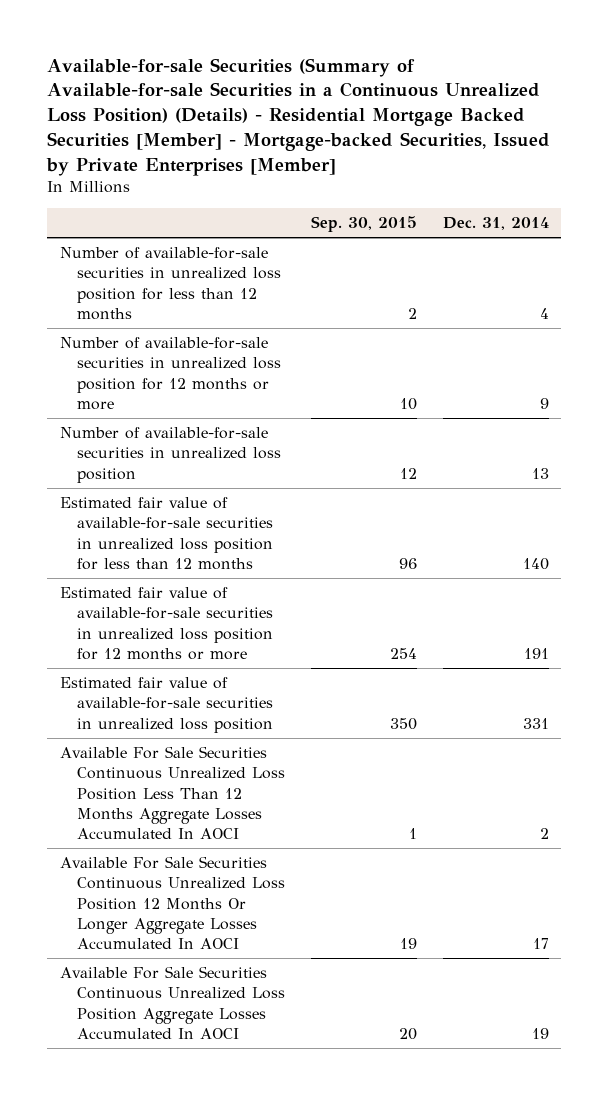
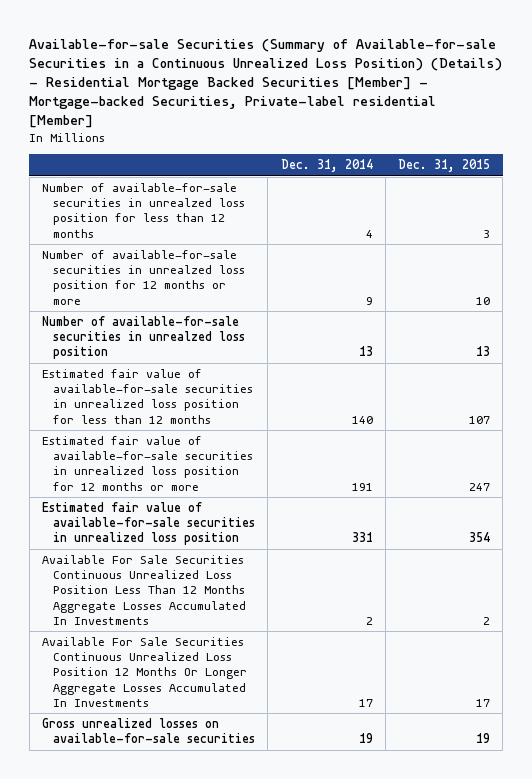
- Available-for-sale Securities (Summary of Available-for-sale Securities in a Continuous Unrealized Loss Position) (Details) - Residential Mortgage Backed Securities [Member] - Mortgage-backed Securities, Issued by Private Enterprises [Member]
+ Available-for-sale Securities (Summary of Available-for-sale Securities in a Continuous Unrealized Loss Position) (Details) - Residential Mortgage Backed Securities [Member] - Mortgage-backed Securities, Private-label residential [Member]
- | Sep. 30, 2015 | Dec. 31, 2014
+ | Dec. 31, 2014 | Dec. 31, 2015
- Number of available-for-sale securities in unrealized loss position for less than 12 months | 2 | 4
- Number of available-for-sale securities in unrealized loss position for 12 months or more | 10 | 9
- Number of available-for-sale securities in unrealized loss position | 12 | 13
+ Number of available-for-sale securities in unrealzed loss position for less than 12 months | 4 | 3
+ Number of available-for-sale securities in unrealzed loss position for 12 months or more | 9 | 10
+ Number of available-for-sale securities in unrealzed loss position | 13 | 13
- Available For Sale Securities Continuous Unrealized Loss Position Less Than 12 Months Aggregate Losses Accumulated In AOCI | 1 | 2
- Available For Sale Securities Continuous Unrealized Loss Position 12 Months Or Longer Aggregate Losses Accumulated In AOCI | 19 | 17
- Available For Sale Securities Continuous Unrealized Loss Position Aggregate Losses Accumulated In AOCI | 20 | 19
+ Available For Sale Securities Continuous Unrealized Loss Position Less Than 12 Months Aggregate Losses Accumulated In Investments | 2 | 2
+ Available For Sale Securities Continuous Unrealized Loss Position 12 Months Or Longer Aggregate Losses Accumulated In Investments | 17 | 17
+ Gross unrealized losses on available-for-sale securities | 19 | 19

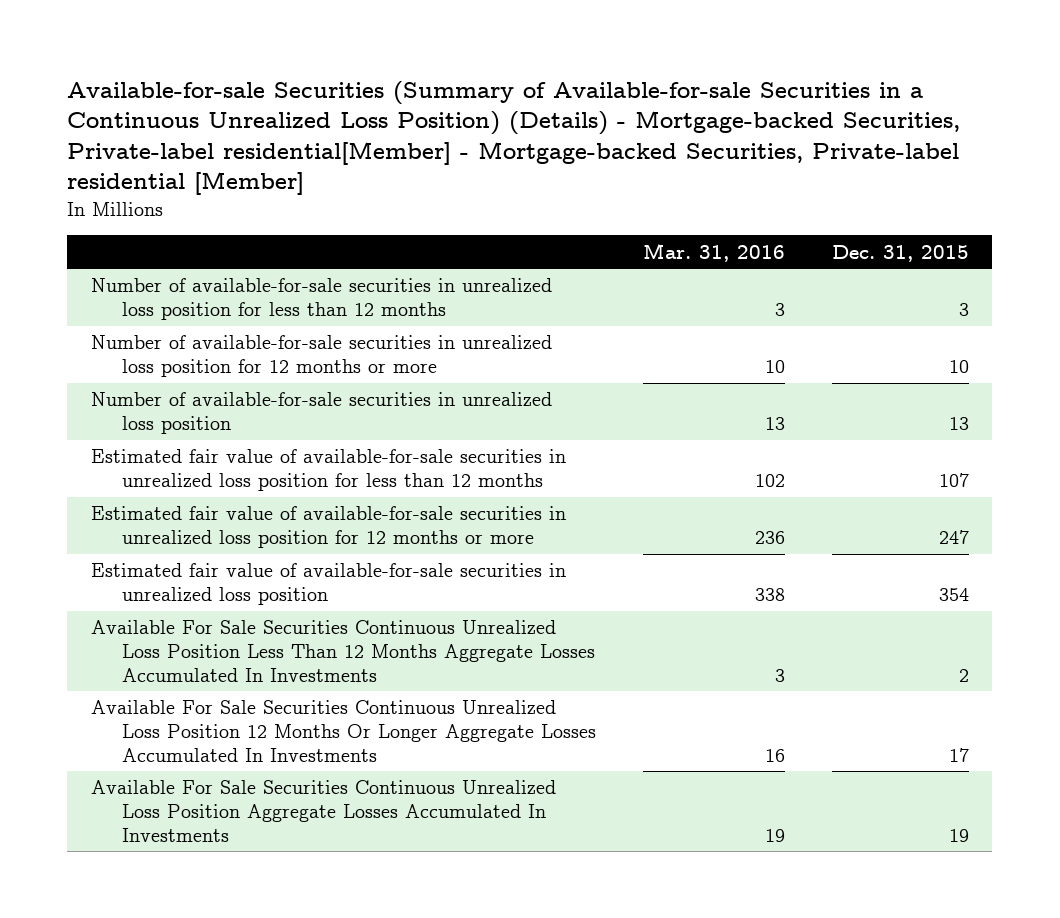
- Available-for-sale Securities (Summary of Available-for-sale Securities in a Continuous Unrealized Loss Position) (Details) - Residential Mortgage Backed Securities [Member] - Mortgage-backed Securities, Private-label residential [Member]
+ Available-for-sale Securities (Summary of Available-for-sale Securities in a Continuous Unrealized Loss Position) (Details) - Mortgage-backed Securities, Private-label residential[Member] - Mortgage-backed Securities, Private-label residential [Member]
- | Dec. 31, 2014 | Dec. 31, 2015
+ | Mar. 31, 2016 | Dec. 31, 2015
- Number of available-for-sale securities in unrealzed loss position for less than 12 months | 4 | 3
- Number of available-for-sale securities in unrealzed loss position for 12 months or more | 9 | 10
- Number of available-for-sale securities in unrealzed loss position | 13 | 13
+ Number of available-for-sale securities in unrealized loss position for less than 12 months | 3 | 3
+ Number of available-for-sale securities in unrealized loss position for 12 months or more | 10 | 10
+ Number of available-for-sale securities in unrealized loss position | 13 | 13
- Gross unrealized losses on available-for-sale securities | 19 | 19
+ Available For Sale Securities Continuous Unrealized Loss Position Aggregate Losses Accumulated In Investments | 19 | 19

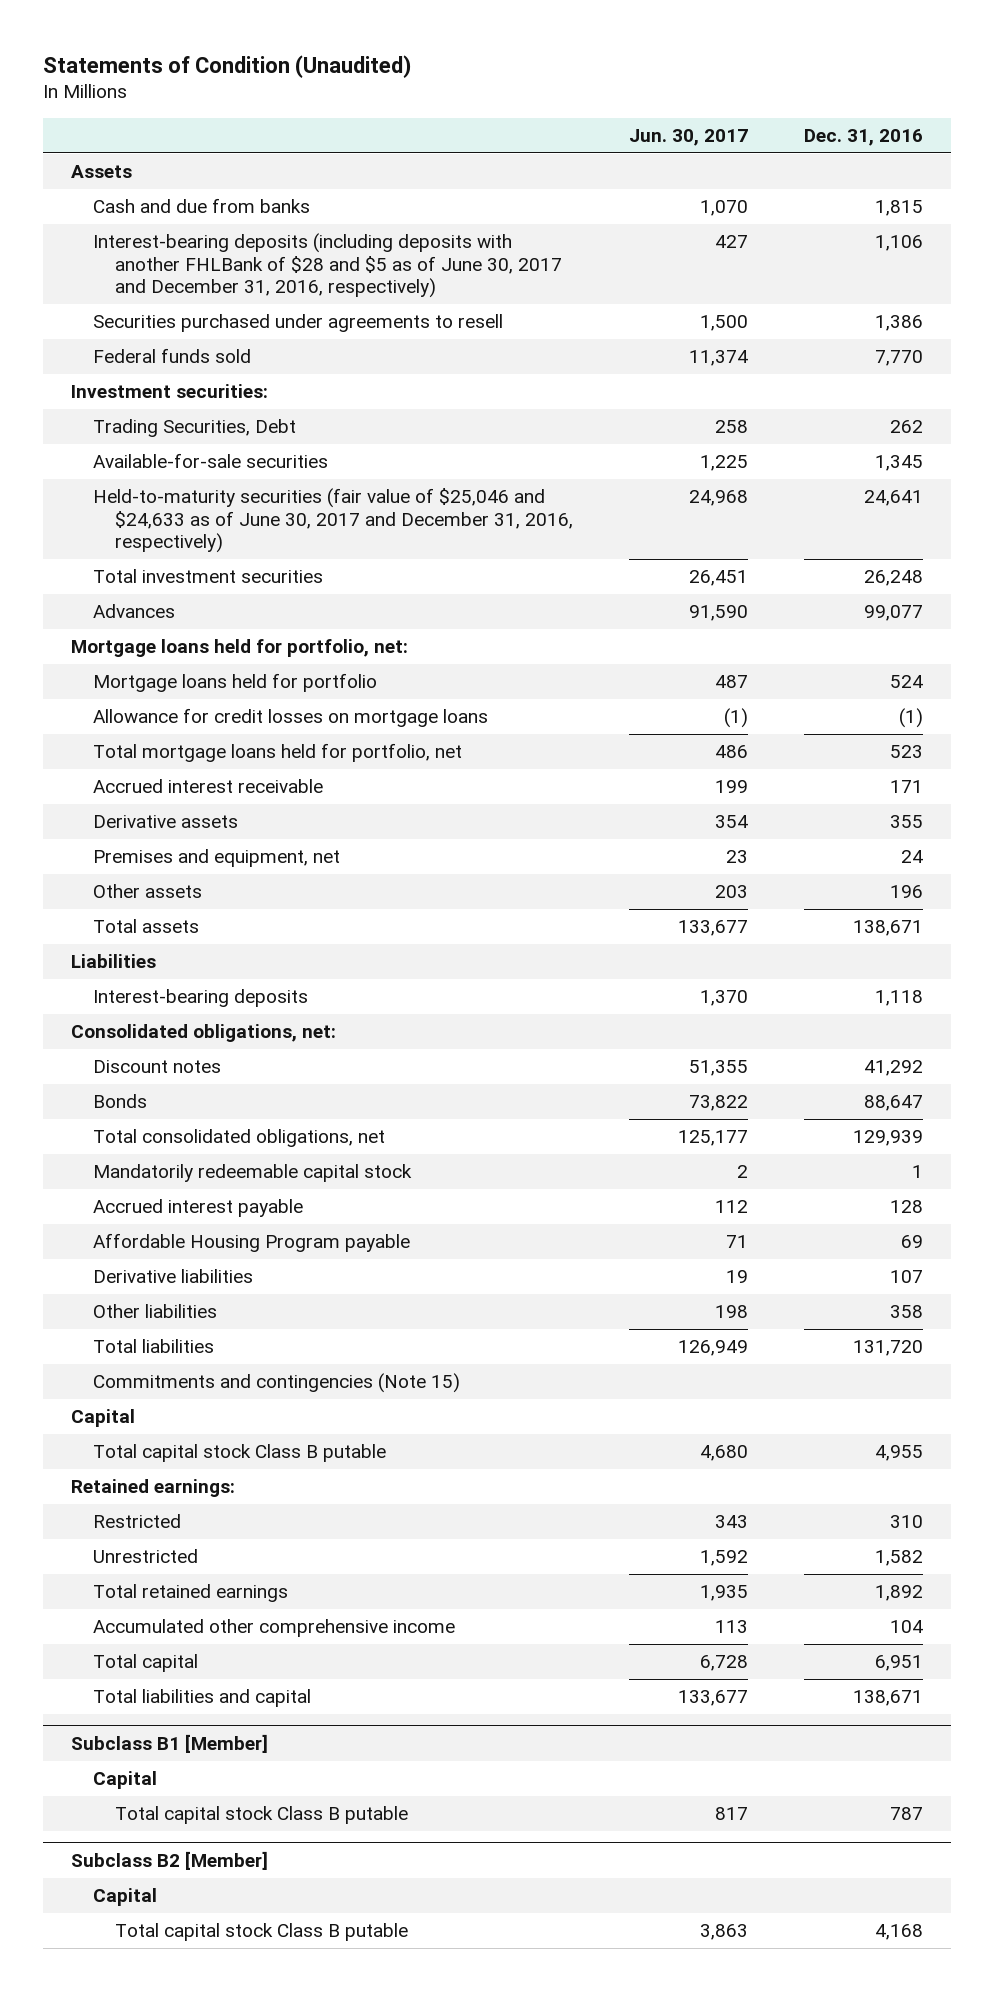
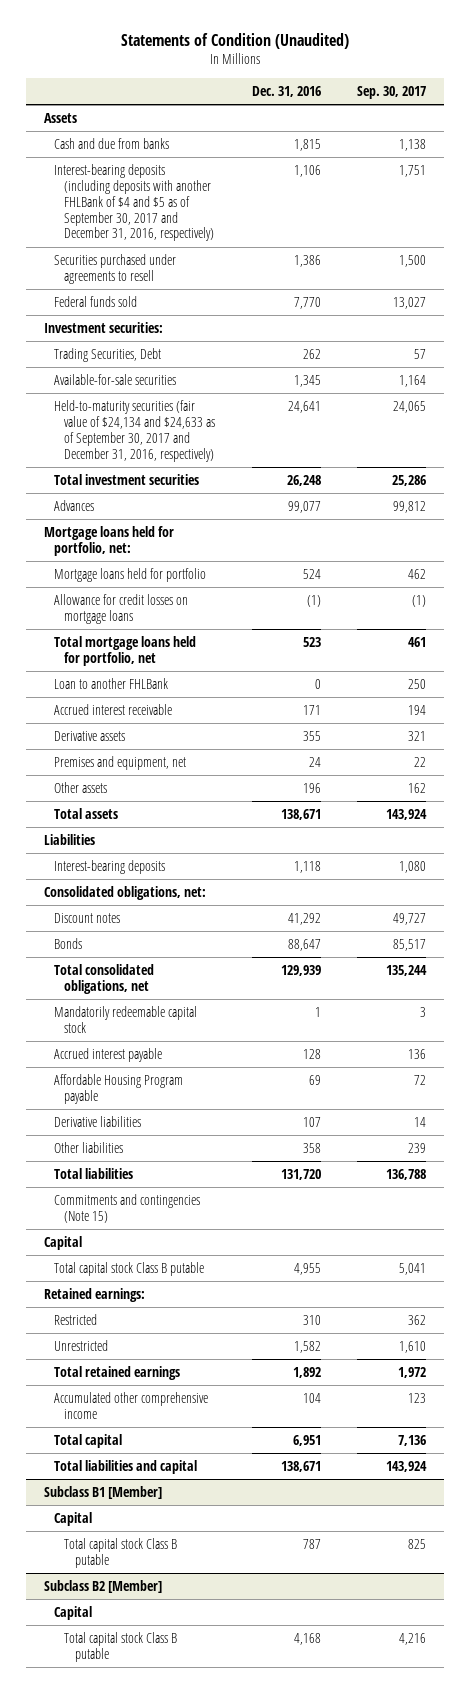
- | Jun. 30, 2017 | Dec. 31, 2016
+ | Dec. 31, 2016 | Sep. 30, 2017
- Interest-bearing deposits (including deposits with another FHLBank of $28 and $5 as of June 30, 2017 and December 31, 2016, respectively) | 427 | 1,106
+ Interest-bearing deposits (including deposits with another FHLBank of $4 and $5 as of September 30, 2017 and December 31, 2016, respectively) | 1,106 | 1,751
- Held-to-maturity securities (fair value of $25,046 and $24,633 as of June 30, 2017 and December 31, 2016, respectively) | 24,968 | 24,641
+ Held-to-maturity securities (fair value of $24,134 and $24,633 as of September 30, 2017 and December 31, 2016, respectively) | 24,641 | 24,065
+ Loan to another FHLBank | 0 | 250

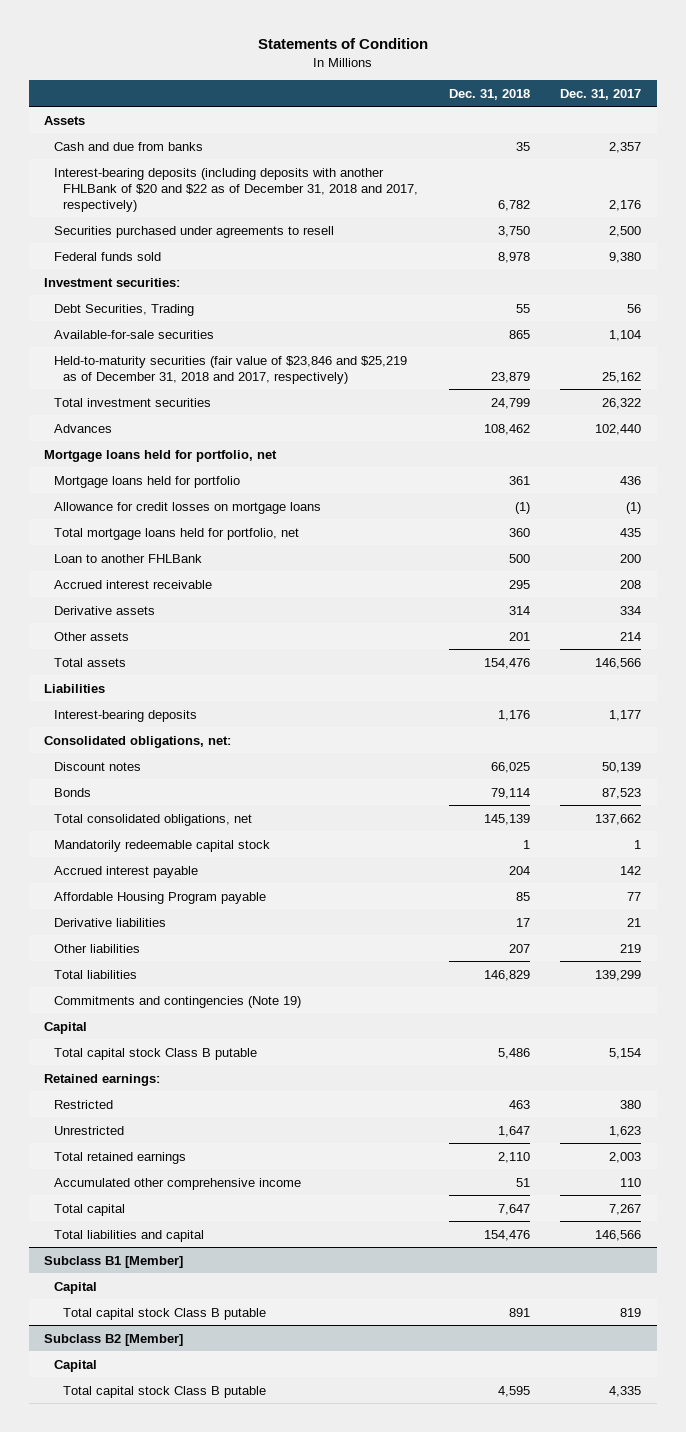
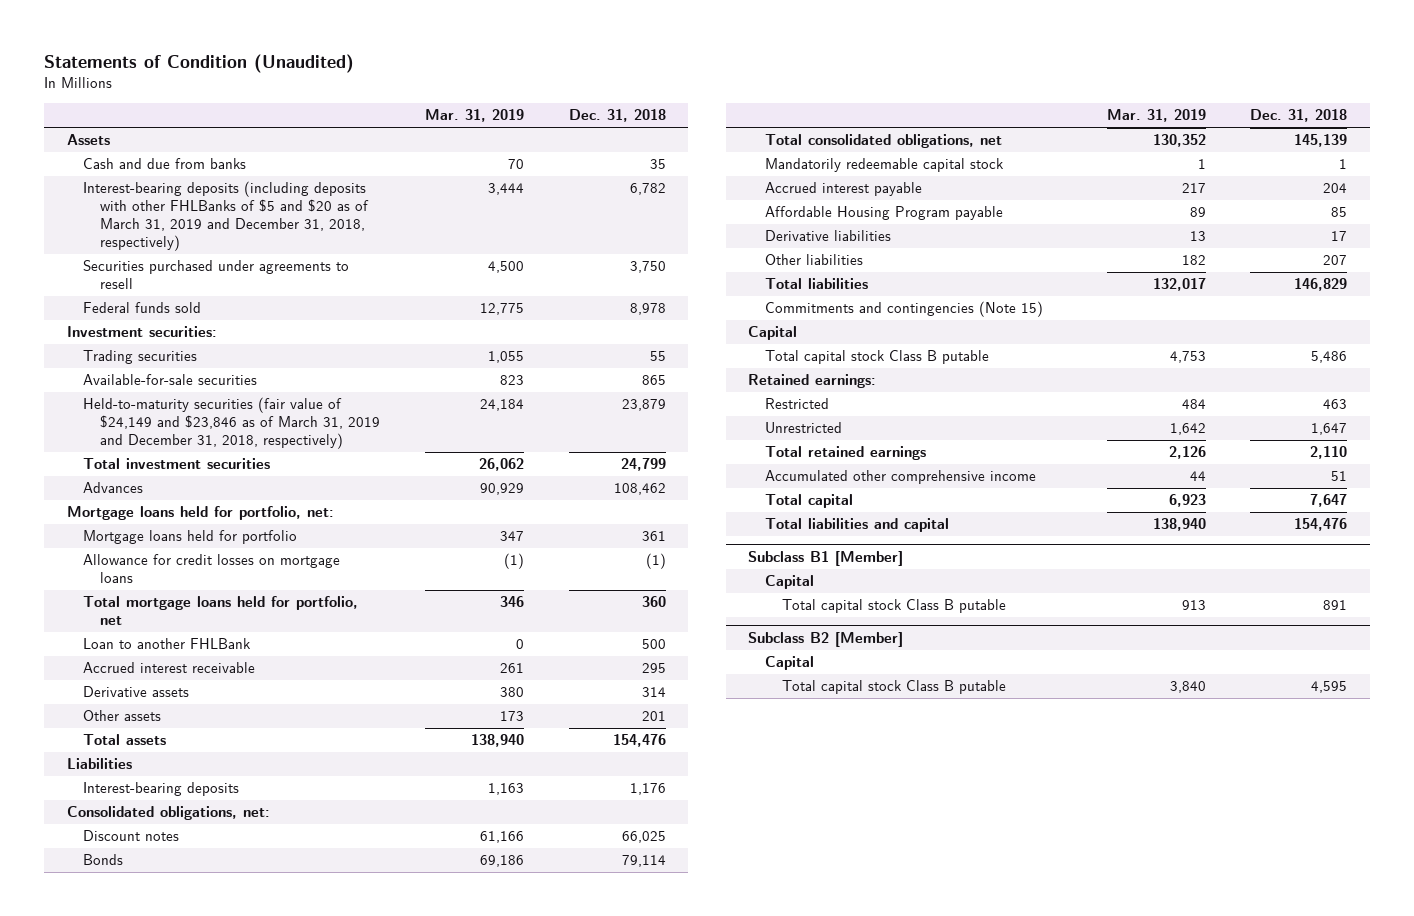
- Statements of Condition
+ Statements of Condition (Unaudited)
- | Dec. 31, 2018 | Dec. 31, 2017
+ | Mar. 31, 2019 | Dec. 31, 2018
- Interest-bearing deposits (including deposits with another FHLBank of $20 and $22 as of December 31, 2018 and 2017, respectively) | 6,782 | 2,176
+ Interest-bearing deposits (including deposits with other FHLBanks of $5 and $20 as of March 31, 2019 and December 31, 2018, respectively) | 3,444 | 6,782
- Debt Securities, Trading | 55 | 56
+ Trading securities | 1,055 | 55
- Held-to-maturity securities (fair value of $23,846 and $25,219 as of December 31, 2018 and 2017, respectively) | 23,879 | 25,162
+ Held-to-maturity securities (fair value of $24,149 and $23,846 as of March 31, 2019 and December 31, 2018, respectively) | 24,184 | 23,879
- Mortgage loans held for portfolio, net
+ Mortgage loans held for portfolio, net:
- Commitments and contingencies (Note 19)
+ Commitments and contingencies (Note 15)

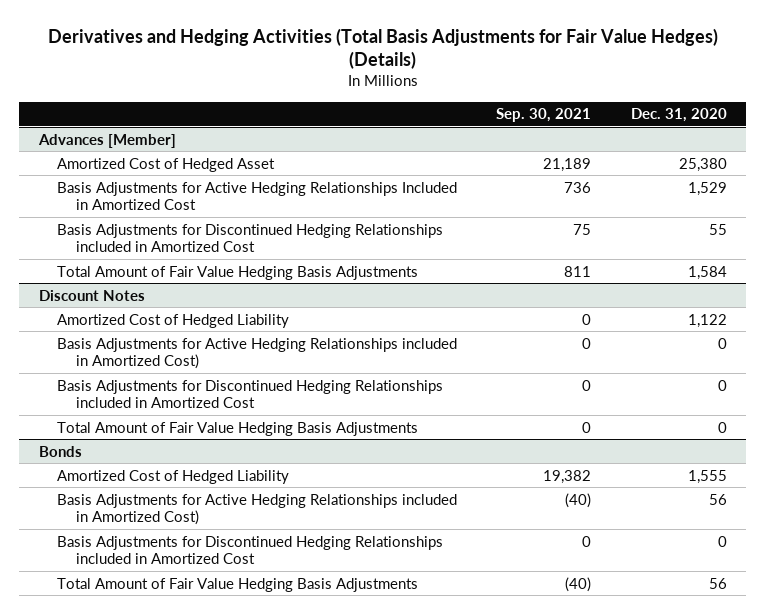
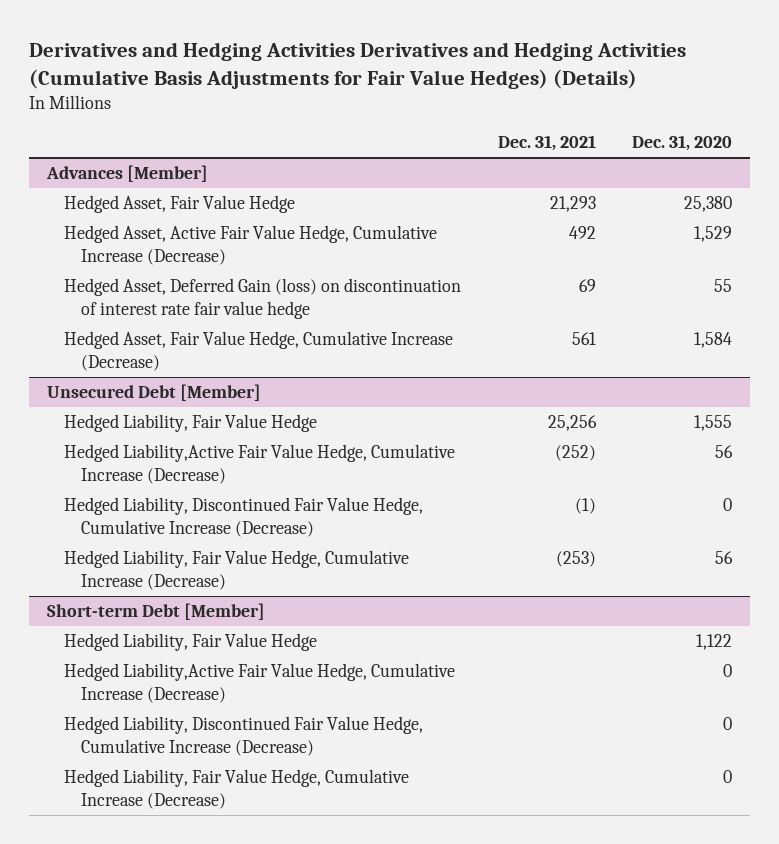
- Derivatives and Hedging Activities (Total Basis Adjustments for Fair Value Hedges) (Details)
+ Derivatives and Hedging Activities Derivatives and Hedging Activities (Cumulative Basis Adjustments for Fair Value Hedges) (Details)
- | Sep. 30, 2021 | Dec. 31, 2020
+ | Dec. 31, 2021 | Dec. 31, 2020
@ Advances [Member]
- Amortized Cost of Hedged Asset | 21,189 | 25,380
- Basis Adjustments for Active Hedging Relationships Included in Amortized Cost | 736 | 1,529
- Basis Adjustments for Discontinued Hedging Relationships included in Amortized Cost | 75 | 55
- Total Amount of Fair Value Hedging Basis Adjustments | 811 | 1,584
- Discount Notes
- Amortized Cost of Hedged Liability | 0 | 1,122
- Basis Adjustments for Active Hedging Relationships included in Amortized Cost) | 0 | 0
- Basis Adjustments for Discontinued Hedging Relationships included in Amortized Cost | 0 | 0
- Total Amount of Fair Value Hedging Basis Adjustments | 0 | 0
- Bonds
- Amortized Cost of Hedged Liability | 19,382 | 1,555
- Basis Adjustments for Active Hedging Relationships included in Amortized Cost) | (40) | 56
- Basis Adjustments for Discontinued Hedging Relationships included in Amortized Cost | 0 | 0
- Total Amount of Fair Value Hedging Basis Adjustments | (40) | 56
@ Advances [Member]
+ Hedged Asset, Fair Value Hedge | 21,293 | 25,380
+ Hedged Asset, Active Fair Value Hedge, Cumulative Increase (Decrease) | 492 | 1,529
+ Hedged Asset, Deferred Gain (loss) on discontinuation of interest rate fair value hedge | 69 | 55
+ Hedged Asset, Fair Value Hedge, Cumulative Increase (Decrease) | 561 | 1,584
+ Unsecured Debt [Member]
+ Hedged Liability, Fair Value Hedge | 25,256 | 1,555
+ Hedged Liability,Active Fair Value Hedge, Cumulative Increase (Decrease) | (252) | 56
+ Hedged Liability, Discontinued Fair Value Hedge, Cumulative Increase (Decrease) | (1) | 0
+ Hedged Liability, Fair Value Hedge, Cumulative Increase (Decrease) | (253) | 56
+ Short-term Debt [Member]
+ Hedged Liability, Fair Value Hedge | | 1,122
+ Hedged Liability,Active Fair Value Hedge, Cumulative Increase (Decrease) | | 0
+ Hedged Liability, Discontinued Fair Value Hedge, Cumulative Increase (Decrease) | | 0
+ Hedged Liability, Fair Value Hedge, Cumulative Increase (Decrease) | | 0

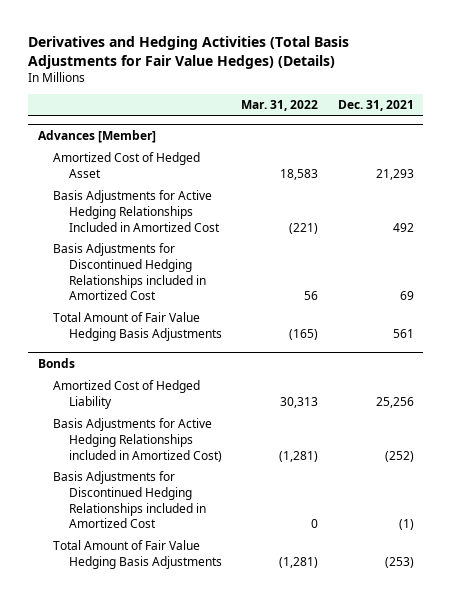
- Derivatives and Hedging Activities Derivatives and Hedging Activities (Cumulative Basis Adjustments for Fair Value Hedges) (Details)
+ Derivatives and Hedging Activities (Total Basis Adjustments for Fair Value Hedges) (Details)
- | Dec. 31, 2021 | Dec. 31, 2020
+ | Mar. 31, 2022 | Dec. 31, 2021
@ Advances [Member]
- Hedged Asset, Fair Value Hedge | 21,293 | 25,380
- Hedged Asset, Active Fair Value Hedge, Cumulative Increase (Decrease) | 492 | 1,529
- Hedged Asset, Deferred Gain (loss) on discontinuation of interest rate fair value hedge | 69 | 55
- Hedged Asset, Fair Value Hedge, Cumulative Increase (Decrease) | 561 | 1,584
- Unsecured Debt [Member]
- Hedged Liability, Fair Value Hedge | 25,256 | 1,555
- Hedged Liability,Active Fair Value Hedge, Cumulative Increase (Decrease) | (252) | 56
- Hedged Liability, Discontinued Fair Value Hedge, Cumulative Increase (Decrease) | (1) | 0
- Hedged Liability, Fair Value Hedge, Cumulative Increase (Decrease) | (253) | 56
- Short-term Debt [Member]
- Hedged Liability, Fair Value Hedge | | 1,122
- Hedged Liability,Active Fair Value Hedge, Cumulative Increase (Decrease) | | 0
- Hedged Liability, Discontinued Fair Value Hedge, Cumulative Increase (Decrease) | | 0
- Hedged Liability, Fair Value Hedge, Cumulative Increase (Decrease) | | 0
@ Advances [Member]
+ Amortized Cost of Hedged Asset | 18,583 | 21,293
+ Basis Adjustments for Active Hedging Relationships Included in Amortized Cost | (221) | 492
+ Basis Adjustments for Discontinued Hedging Relationships included in Amortized Cost | 56 | 69
+ Total Amount of Fair Value Hedging Basis Adjustments | (165) | 561
+ Bonds
+ Amortized Cost of Hedged Liability | 30,313 | 25,256
+ Basis Adjustments for Active Hedging Relationships included in Amortized Cost) | (1,281) | (252)
+ Basis Adjustments for Discontinued Hedging Relationships included in Amortized Cost | 0 | (1)
+ Total Amount of Fair Value Hedging Basis Adjustments | (1,281) | (253)

